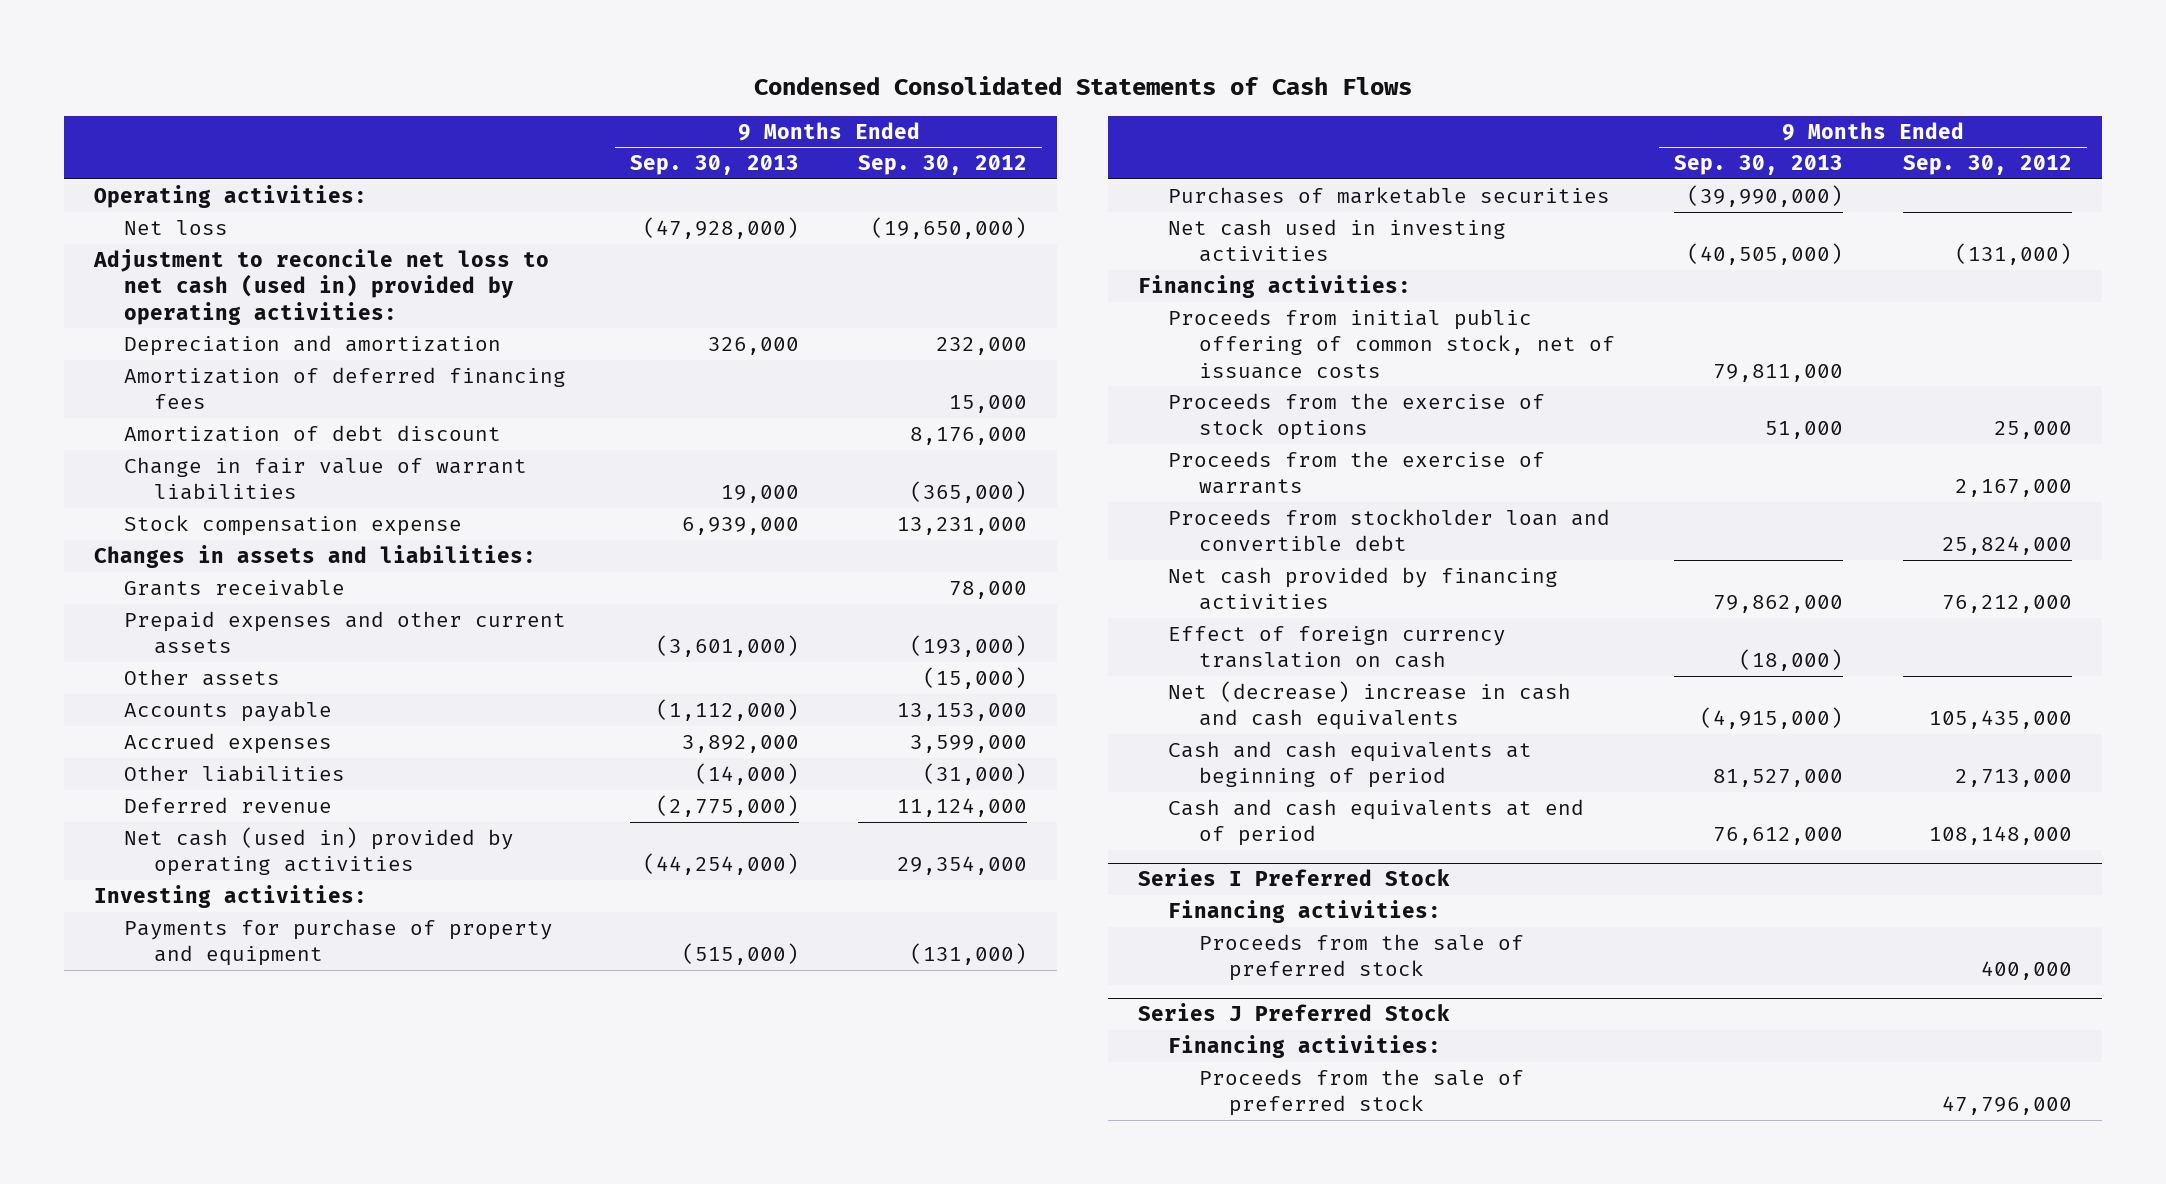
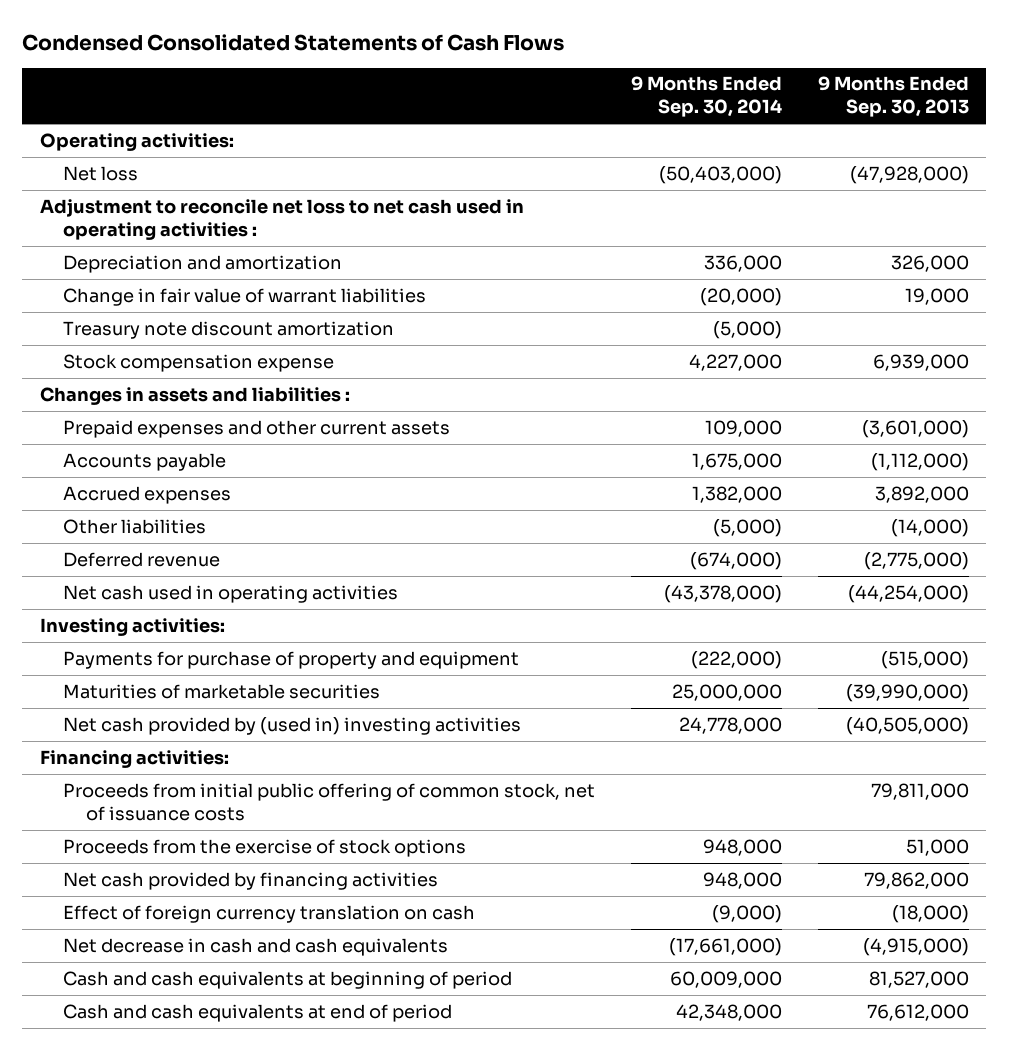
- | 9 Months Ended Sep. 30, 2013 | 9 Months Ended Sep. 30, 2012
+ | 9 Months Ended Sep. 30, 2014 | 9 Months Ended Sep. 30, 2013
- Adjustment to reconcile net loss to net cash (used in) provided by operating activities:
+ Adjustment to reconcile net loss to net cash used in operating activities :
- Amortization of deferred financing fees | | 15,000
- Amortization of debt discount | | 8,176,000
+ Treasury note discount amortization | (5,000) |
- Changes in assets and liabilities:
- Grants receivable | | 78,000
+ Changes in assets and liabilities :
- Other assets | | (15,000)
- Net cash (used in) provided by operating activities | (44,254,000) | 29,354,000
+ Net cash used in operating activities | (43,378,000) | (44,254,000)
- Purchases of marketable securities | (39,990,000) |
- Net cash used in investing activities | (40,505,000) | (131,000)
+ Maturities of marketable securities | 25,000,000 | (39,990,000)
+ Net cash provided by (used in) investing activities | 24,778,000 | (40,505,000)
- Proceeds from the exercise of warrants | | 2,167,000
- Proceeds from stockholder loan and convertible debt | | 25,824,000
- Net (decrease) increase in cash and cash equivalents | (4,915,000) | 105,435,000
+ Net decrease in cash and cash equivalents | (17,661,000) | (4,915,000)
- Series I Preferred Stock
- Financing activities:
- Proceeds from the sale of preferred stock | | 400,000
- Series J Preferred Stock
- Financing activities:
- Proceeds from the sale of preferred stock | | 47,796,000

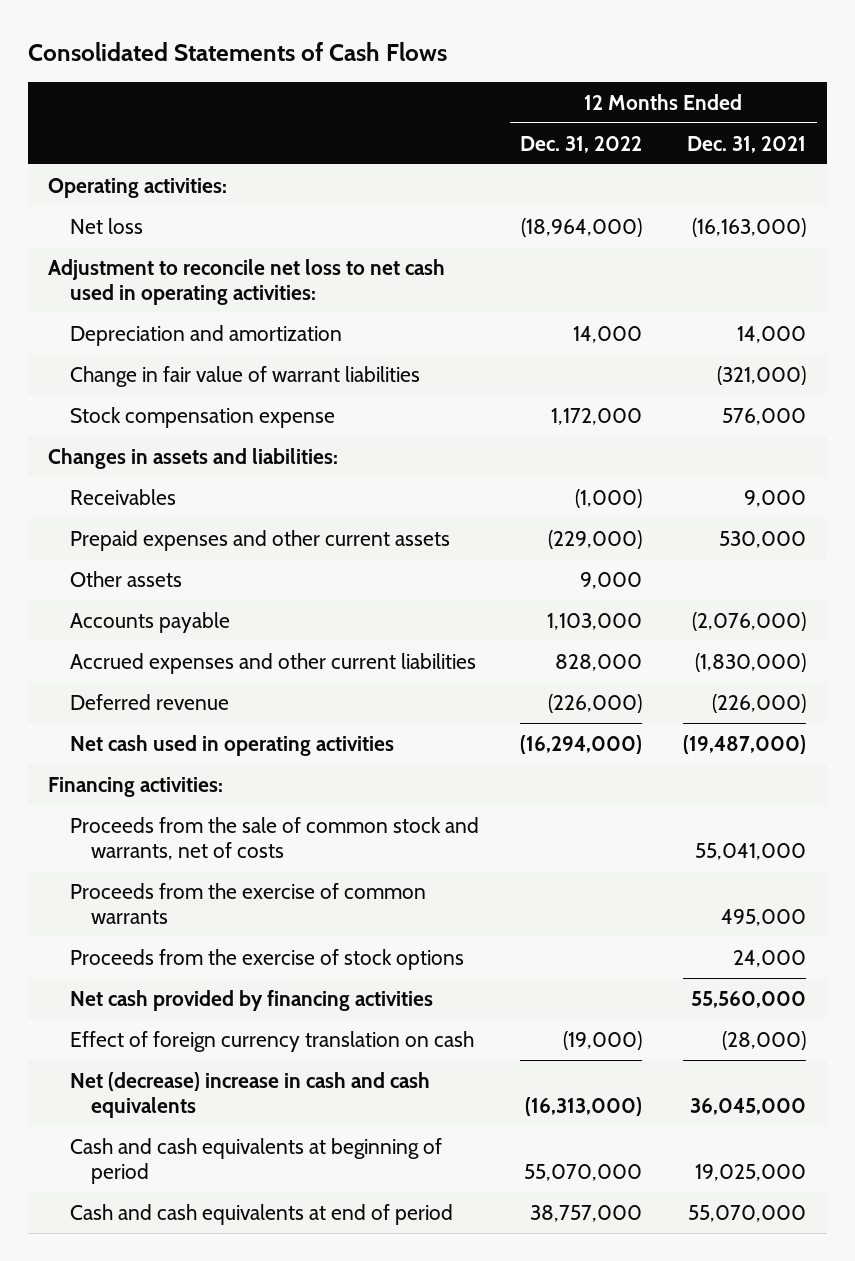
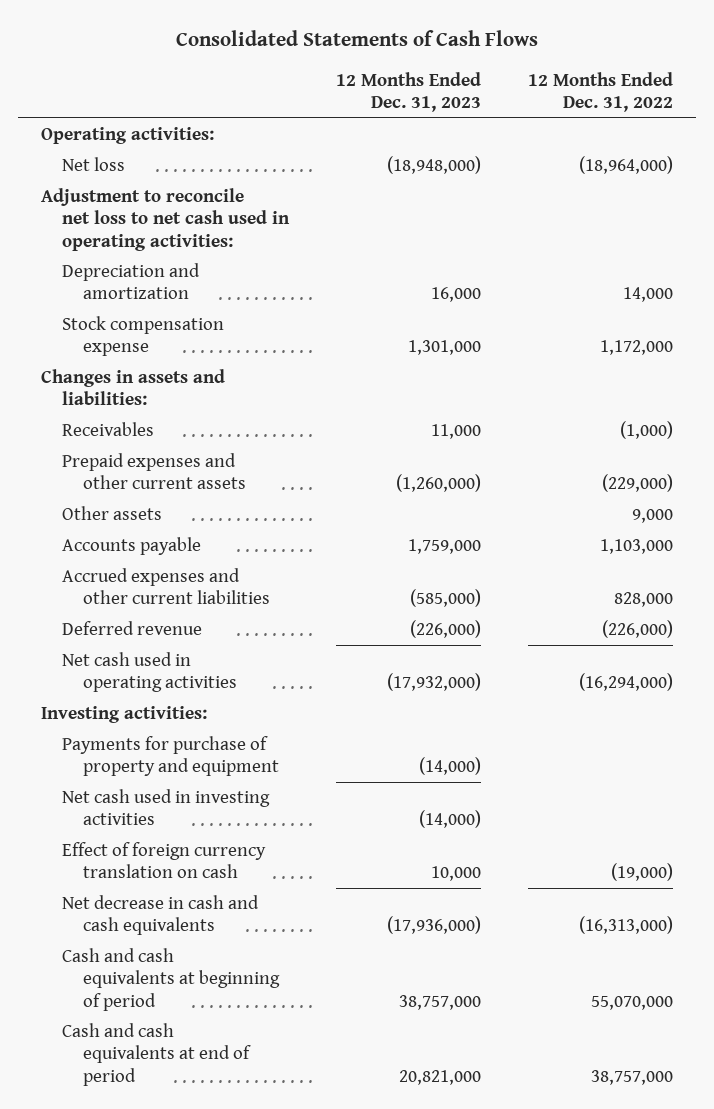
- | 12 Months Ended Dec. 31, 2022 | 12 Months Ended Dec. 31, 2021
+ | 12 Months Ended Dec. 31, 2023 | 12 Months Ended Dec. 31, 2022
- Change in fair value of warrant liabilities | | (321,000)
- Financing activities:
- Proceeds from the sale of common stock and warrants, net of costs | | 55,041,000
- Proceeds from the exercise of common warrants | | 495,000
- Proceeds from the exercise of stock options | | 24,000
- Net cash provided by financing activities | | 55,560,000
+ Investing activities:
+ Payments for purchase of property and equipment | (14,000) |
+ Net cash used in investing activities | (14,000) |
- Net (decrease) increase in cash and cash equivalents | (16,313,000) | 36,045,000
+ Net decrease in cash and cash equivalents | (17,936,000) | (16,313,000)

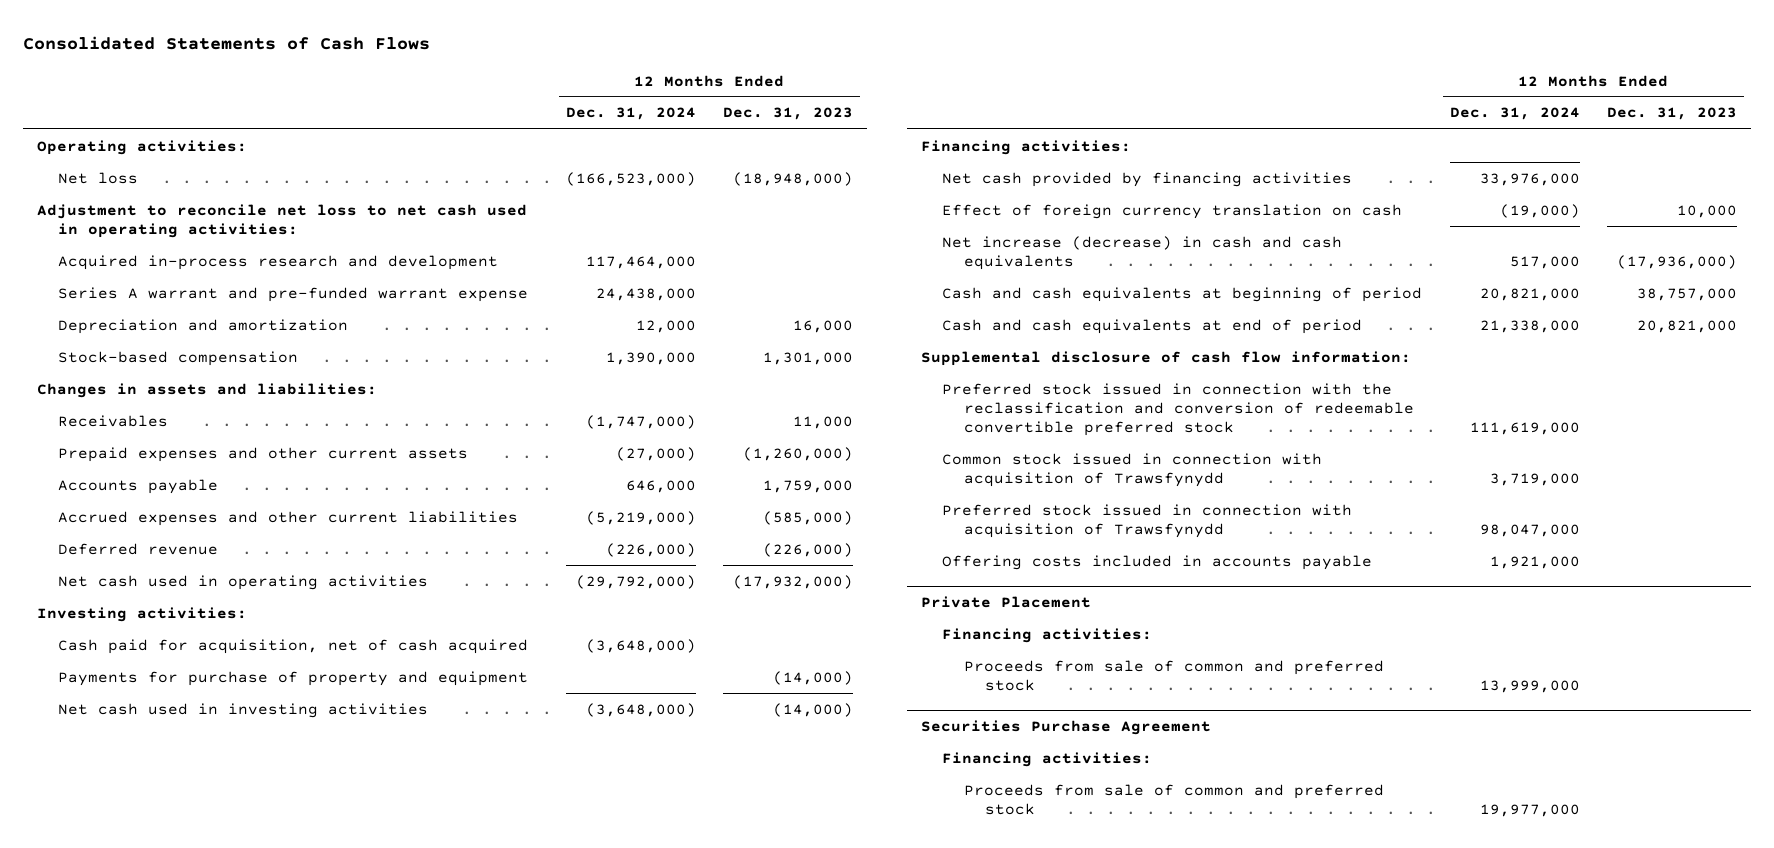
- | 12 Months Ended Dec. 31, 2023 | 12 Months Ended Dec. 31, 2022
+ | 12 Months Ended Dec. 31, 2024 | 12 Months Ended Dec. 31, 2023
+ Acquired in-process research and development | 117,464,000 |
+ Series A warrant and pre-funded warrant expense | 24,438,000 |
- Stock compensation expense | 1,301,000 | 1,172,000
+ Stock-based compensation | 1,390,000 | 1,301,000
- Other assets | | 9,000
+ Cash paid for acquisition, net of cash acquired | (3,648,000) |
+ Financing activities:
+ Net cash provided by financing activities | 33,976,000 |
- Net decrease in cash and cash equivalents | (17,936,000) | (16,313,000)
+ Net increase (decrease) in cash and cash equivalents | 517,000 | (17,936,000)
+ Supplemental disclosure of cash flow information:
+ Preferred stock issued in connection with the reclassification and conversion of redeemable convertible preferred stock | 111,619,000 |
+ Common stock issued in connection with acquisition of Trawsfynydd | 3,719,000 |
+ Preferred stock issued in connection with acquisition of Trawsfynydd | 98,047,000 |
+ Offering costs included in accounts payable | 1,921,000 |
+ Private Placement
+ Financing activities:
+ Proceeds from sale of common and preferred stock | 13,999,000 |
+ Securities Purchase Agreement
+ Financing activities:
+ Proceeds from sale of common and preferred stock | 19,977,000 |

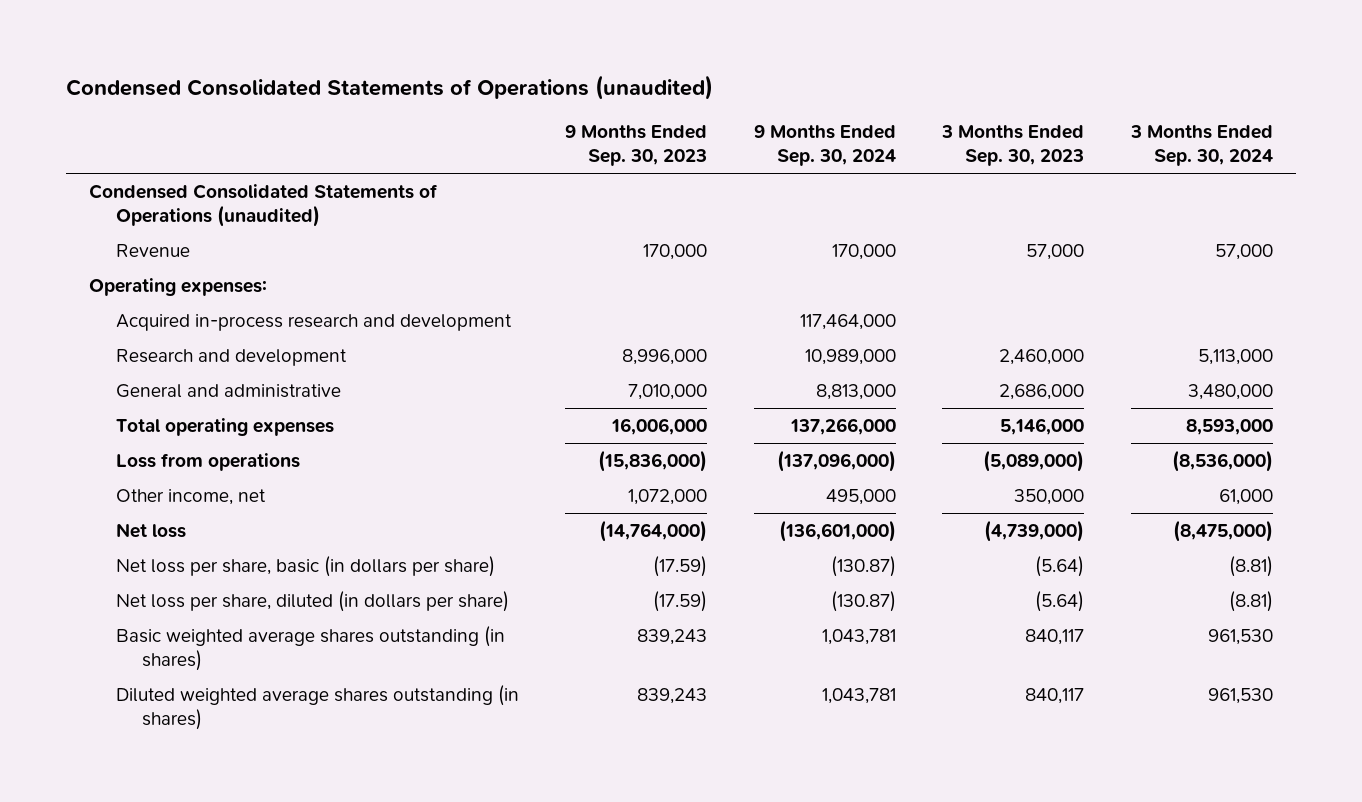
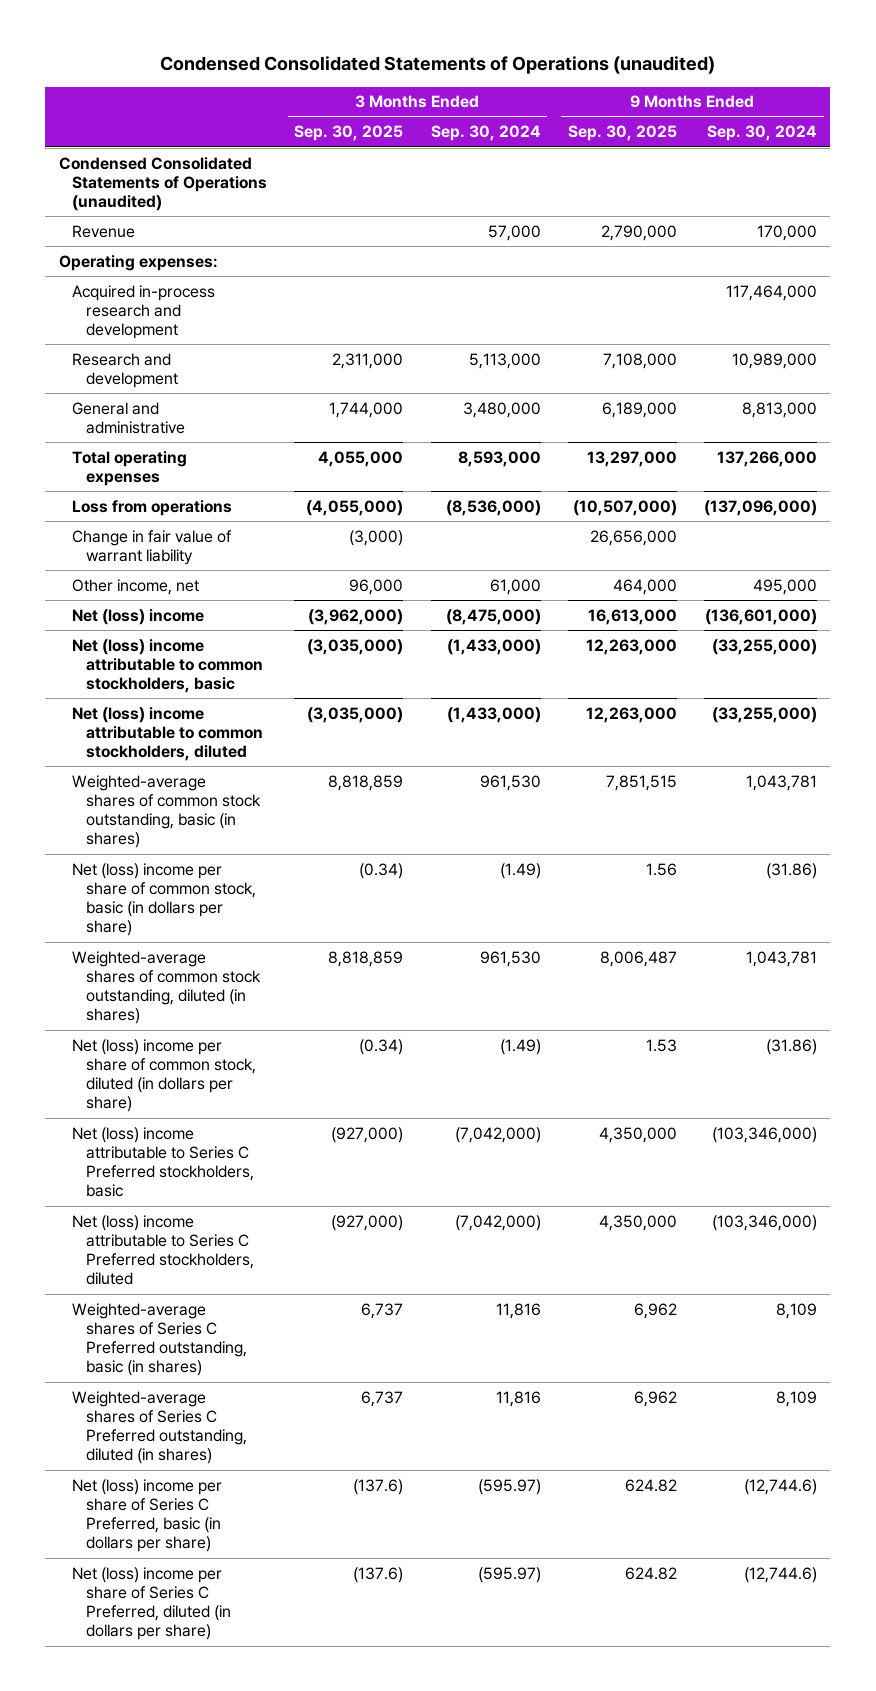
- | 9 Months Ended Sep. 30, 2023 | 9 Months Ended Sep. 30, 2024 | 3 Months Ended Sep. 30, 2023 | 3 Months Ended Sep. 30, 2024
+ | 3 Months Ended Sep. 30, 2025 | 3 Months Ended Sep. 30, 2024 | 9 Months Ended Sep. 30, 2025 | 9 Months Ended Sep. 30, 2024
+ Change in fair value of warrant liability | (3,000) | | 26,656,000 |
- Net loss | (14,764,000) | (136,601,000) | (4,739,000) | (8,475,000)
- Net loss per share, basic (in dollars per share) | (17.59) | (130.87) | (5.64) | (8.81)
- Net loss per share, diluted (in dollars per share) | (17.59) | (130.87) | (5.64) | (8.81)
- Basic weighted average shares outstanding (in shares) | 839,243 | 1,043,781 | 840,117 | 961,530
- Diluted weighted average shares outstanding (in shares) | 839,243 | 1,043,781 | 840,117 | 961,530
+ Net (loss) income | (3,962,000) | (8,475,000) | 16,613,000 | (136,601,000)
+ Net (loss) income attributable to common stockholders, basic | (3,035,000) | (1,433,000) | 12,263,000 | (33,255,000)
+ Net (loss) income attributable to common stockholders, diluted | (3,035,000) | (1,433,000) | 12,263,000 | (33,255,000)
+ Weighted-average shares of common stock outstanding, basic (in shares) | 8,818,859 | 961,530 | 7,851,515 | 1,043,781
+ Net (loss) income per share of common stock, basic (in dollars per share) | (0.34) | (1.49) | 1.56 | (31.86)
+ Weighted-average shares of common stock outstanding, diluted (in shares) | 8,818,859 | 961,530 | 8,006,487 | 1,043,781
+ Net (loss) income per share of common stock, diluted (in dollars per share) | (0.34) | (1.49) | 1.53 | (31.86)
+ Net (loss) income attributable to Series C Preferred stockholders, basic | (927,000) | (7,042,000) | 4,350,000 | (103,346,000)
+ Net (loss) income attributable to Series C Preferred stockholders, diluted | (927,000) | (7,042,000) | 4,350,000 | (103,346,000)
+ Weighted-average shares of Series C Preferred outstanding, basic (in shares) | 6,737 | 11,816 | 6,962 | 8,109
+ Weighted-average shares of Series C Preferred outstanding, diluted (in shares) | 6,737 | 11,816 | 6,962 | 8,109
+ Net (loss) income per share of Series C Preferred, basic (in dollars per share) | (137.6) | (595.97) | 624.82 | (12,744.6)
+ Net (loss) income per share of Series C Preferred, diluted (in dollars per share) | (137.6) | (595.97) | 624.82 | (12,744.6)

